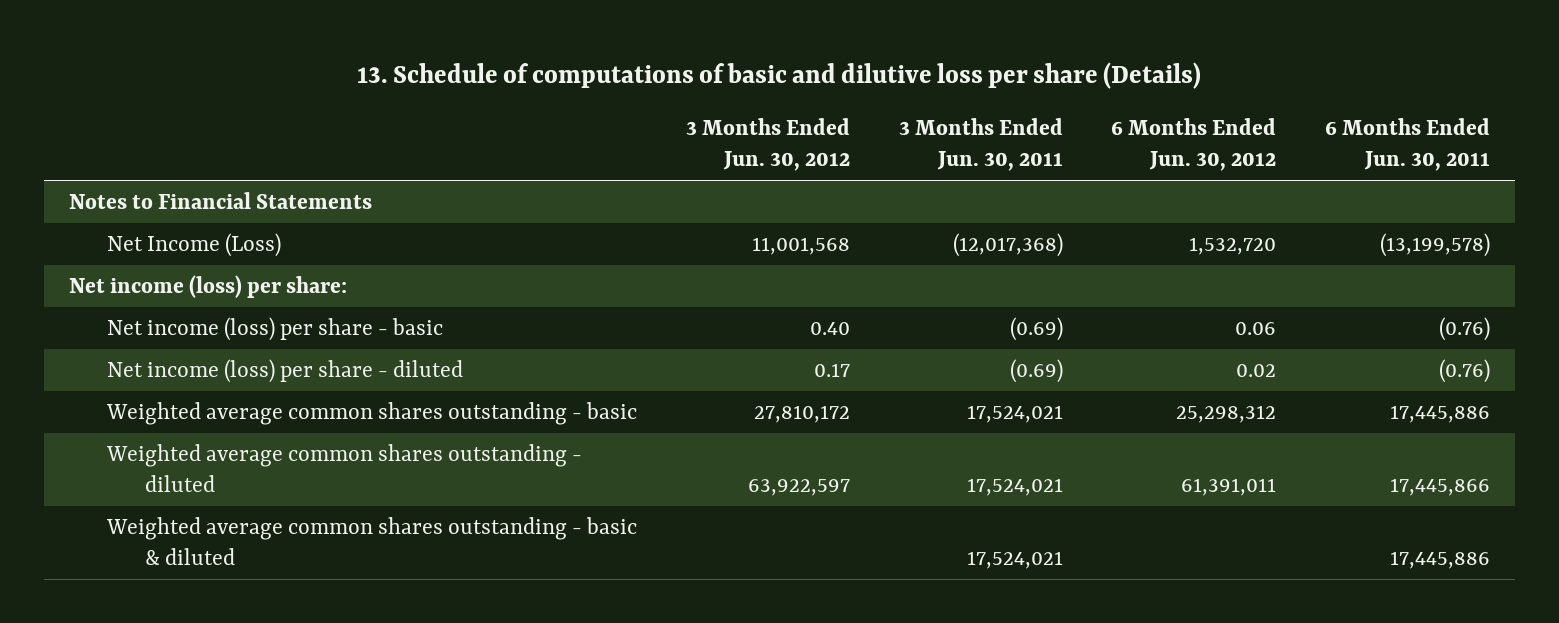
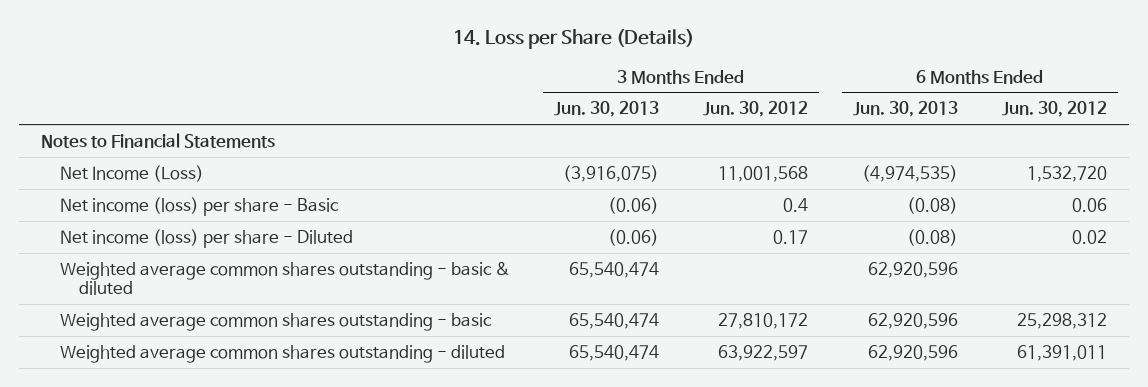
- 13. Schedule of computations of basic and dilutive loss per share (Details)
+ 14. Loss per Share (Details)
- | 3 Months Ended Jun. 30, 2012 | 3 Months Ended Jun. 30, 2011 | 6 Months Ended Jun. 30, 2012 | 6 Months Ended Jun. 30, 2011
+ | 3 Months Ended Jun. 30, 2013 | 3 Months Ended Jun. 30, 2012 | 6 Months Ended Jun. 30, 2013 | 6 Months Ended Jun. 30, 2012
- Net income (loss) per share:
- Net income (loss) per share - basic | 0.40 | (0.69) | 0.06 | (0.76)
- Net income (loss) per share - diluted | 0.17 | (0.69) | 0.02 | (0.76)
+ Net income (loss) per share - Basic | (0.06) | 0.4 | (0.08) | 0.06
+ Net income (loss) per share - Diluted | (0.06) | 0.17 | (0.08) | 0.02
moved up: Weighted average common shares outstanding - basic & diluted | 65,540,474 | | 62,920,596 |

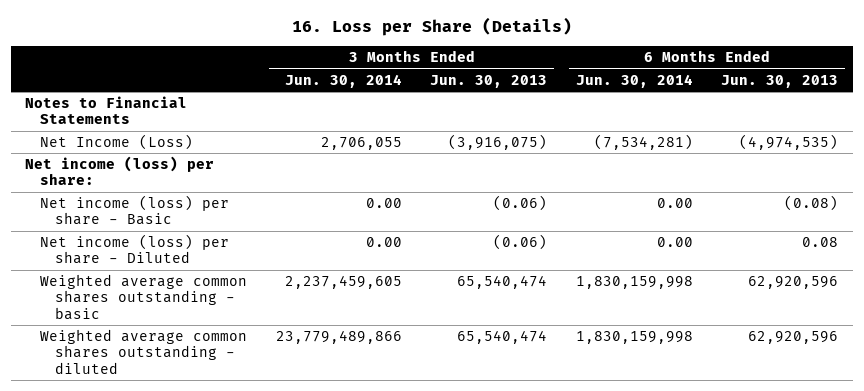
- 14. Loss per Share (Details)
+ 16. Loss per Share (Details)
- | 3 Months Ended Jun. 30, 2013 | 3 Months Ended Jun. 30, 2012 | 6 Months Ended Jun. 30, 2013 | 6 Months Ended Jun. 30, 2012
+ | 3 Months Ended Jun. 30, 2014 | 3 Months Ended Jun. 30, 2013 | 6 Months Ended Jun. 30, 2014 | 6 Months Ended Jun. 30, 2013
+ Net income (loss) per share:
- Net income (loss) per share - Diluted | (0.06) | 0.17 | (0.08) | 0.02
- Weighted average common shares outstanding - basic & diluted | 65,540,474 | | 62,920,596 |
+ Net income (loss) per share - Diluted | 0.00 | (0.06) | 0.00 | 0.08

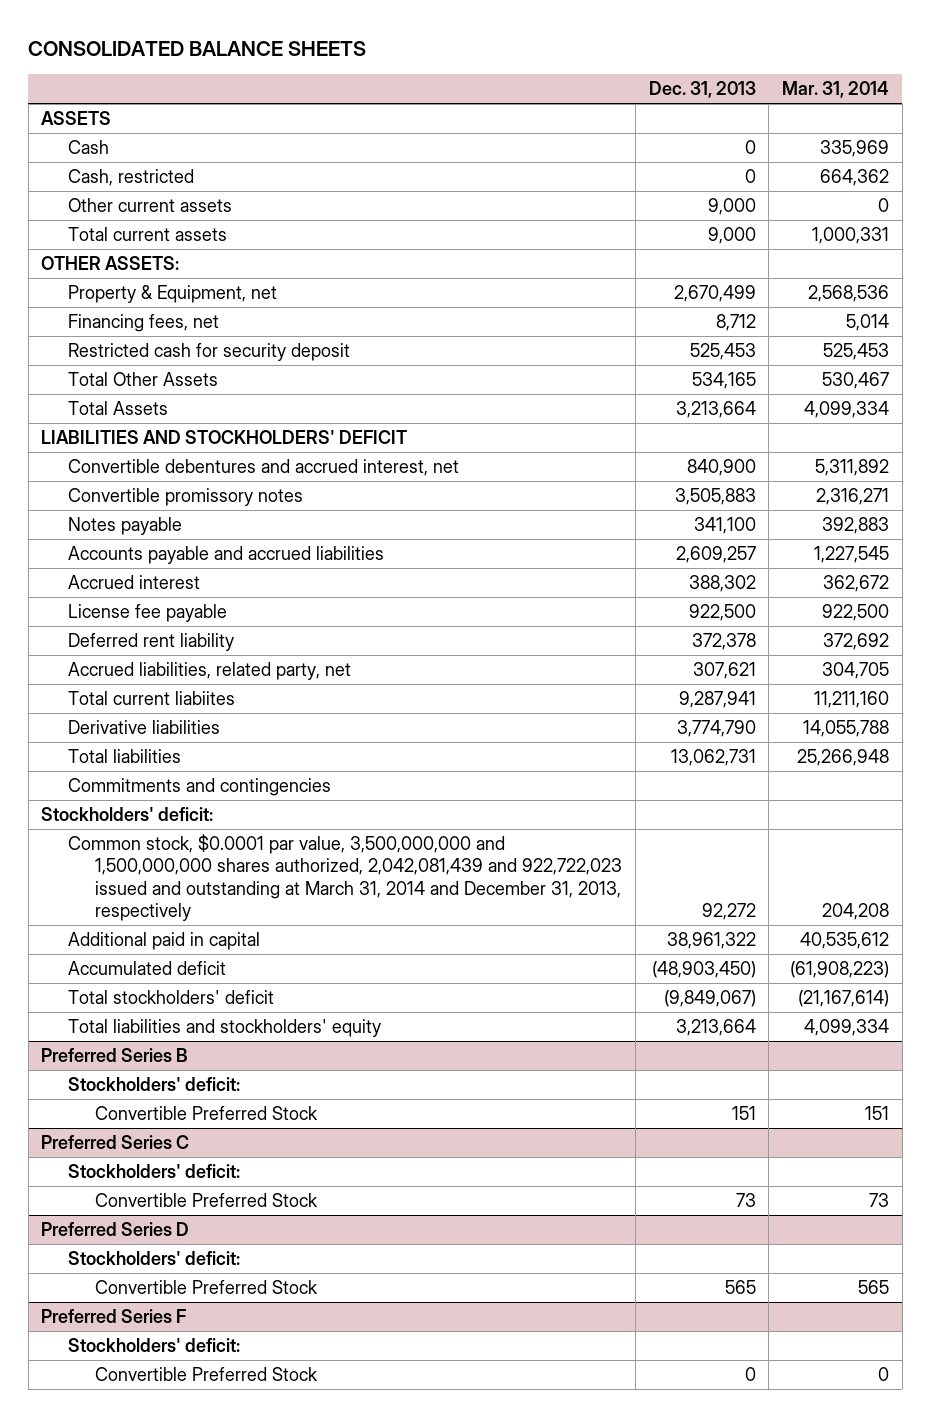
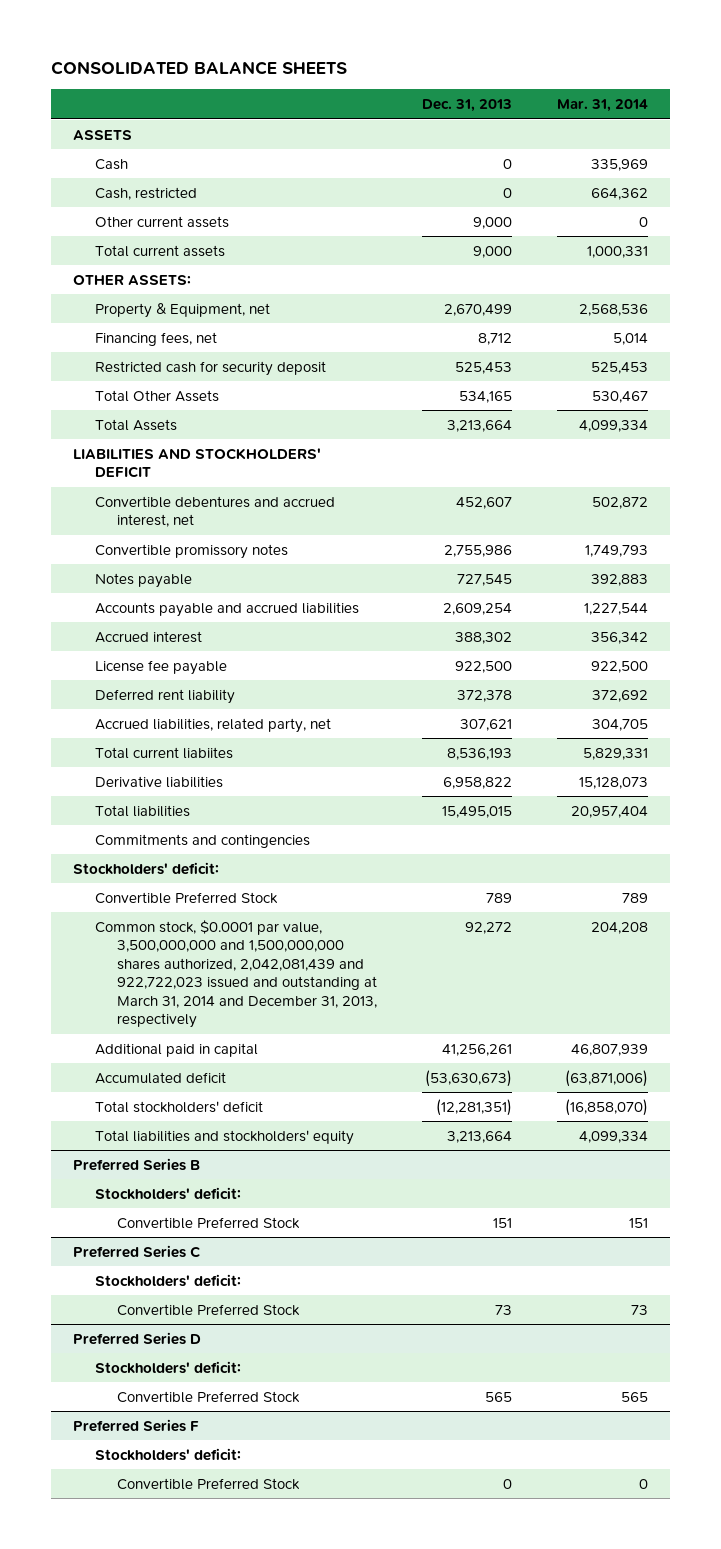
- Convertible debentures and accrued interest, net | 840,900 | 5,311,892
- Convertible promissory notes | 3,505,883 | 2,316,271
- Notes payable | 341,100 | 392,883
- Accounts payable and accrued liabilities | 2,609,257 | 1,227,545
- Accrued interest | 388,302 | 362,672
+ Convertible debentures and accrued interest, net | 452,607 | 502,872
+ Convertible promissory notes | 2,755,986 | 1,749,793
+ Notes payable | 727,545 | 392,883
+ Accounts payable and accrued liabilities | 2,609,254 | 1,227,544
+ Accrued interest | 388,302 | 356,342
- Total current liabiites | 9,287,941 | 11,211,160
- Derivative liabilities | 3,774,790 | 14,055,788
- Total liabilities | 13,062,731 | 25,266,948
+ Total current liabiites | 8,536,193 | 5,829,331
+ Derivative liabilities | 6,958,822 | 15,128,073
+ Total liabilities | 15,495,015 | 20,957,404
+ Convertible Preferred Stock | 789 | 789
- Additional paid in capital | 38,961,322 | 40,535,612
- Accumulated deficit | (48,903,450) | (61,908,223)
- Total stockholders' deficit | (9,849,067) | (21,167,614)
+ Additional paid in capital | 41,256,261 | 46,807,939
+ Accumulated deficit | (53,630,673) | (63,871,006)
+ Total stockholders' deficit | (12,281,351) | (16,858,070)

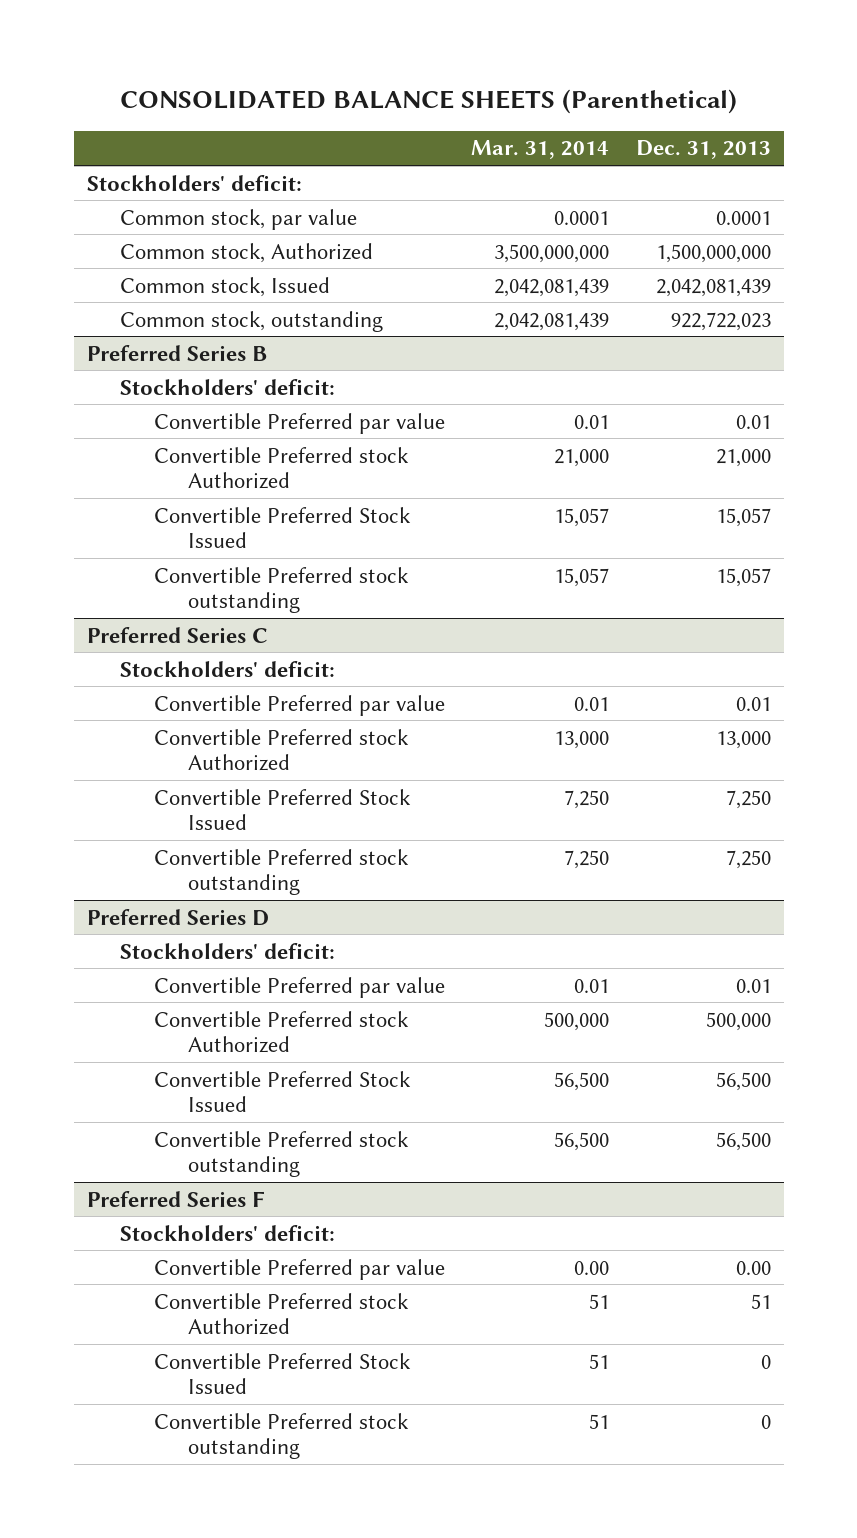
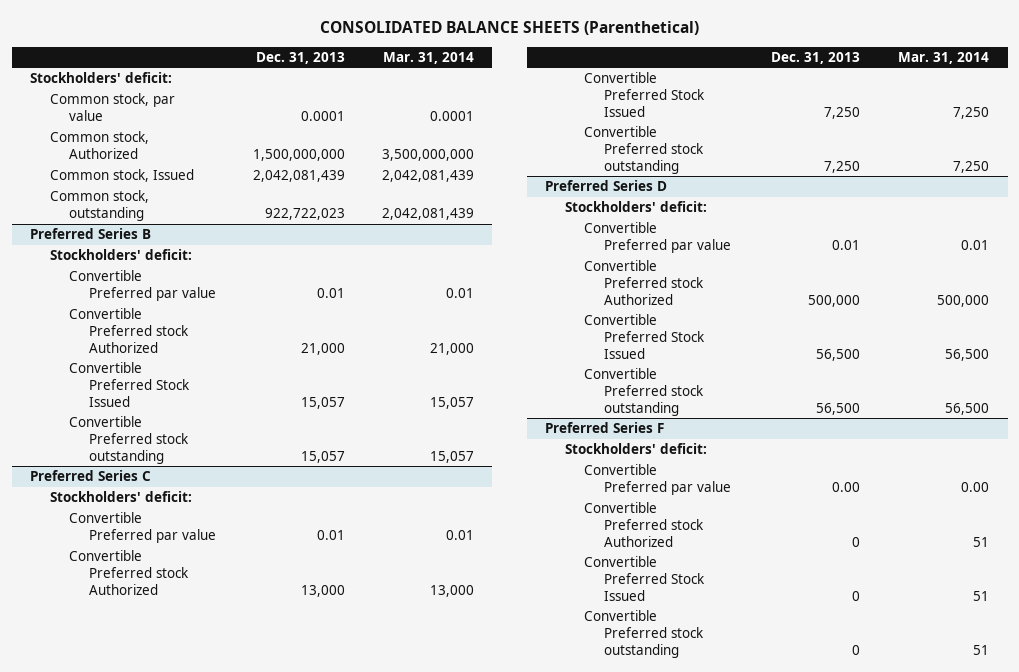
- | Mar. 31, 2014 | Dec. 31, 2013
+ | Dec. 31, 2013 | Mar. 31, 2014
@ Preferred Series F
- Convertible Preferred stock Authorized | 51 | 51
+ Convertible Preferred stock Authorized | 0 | 51

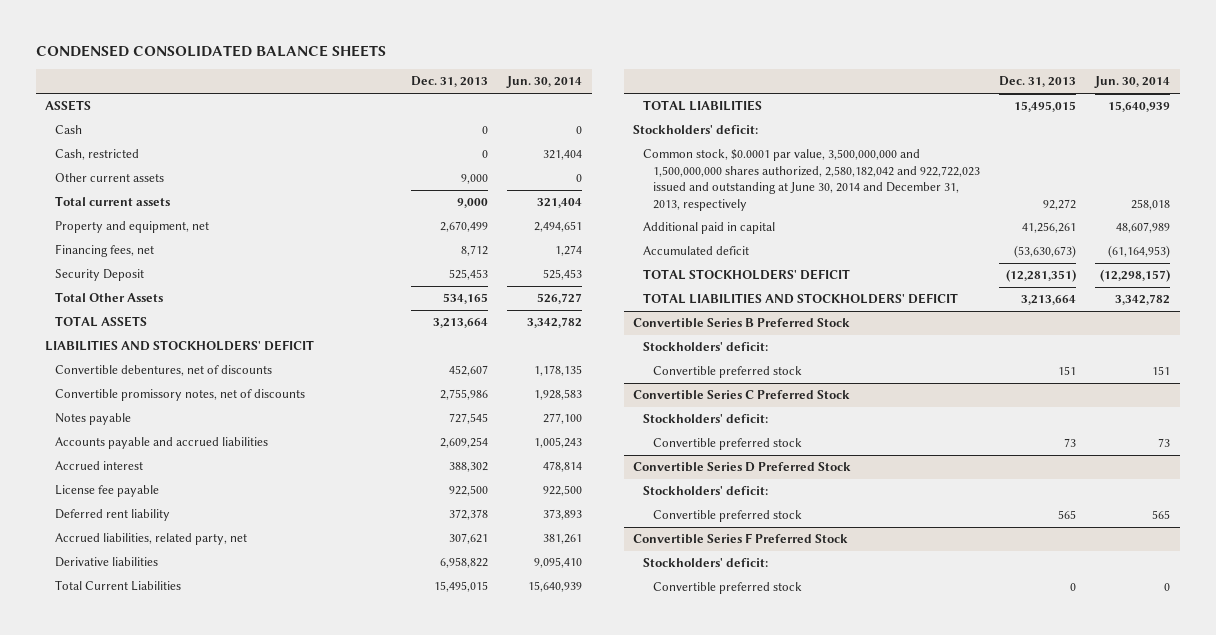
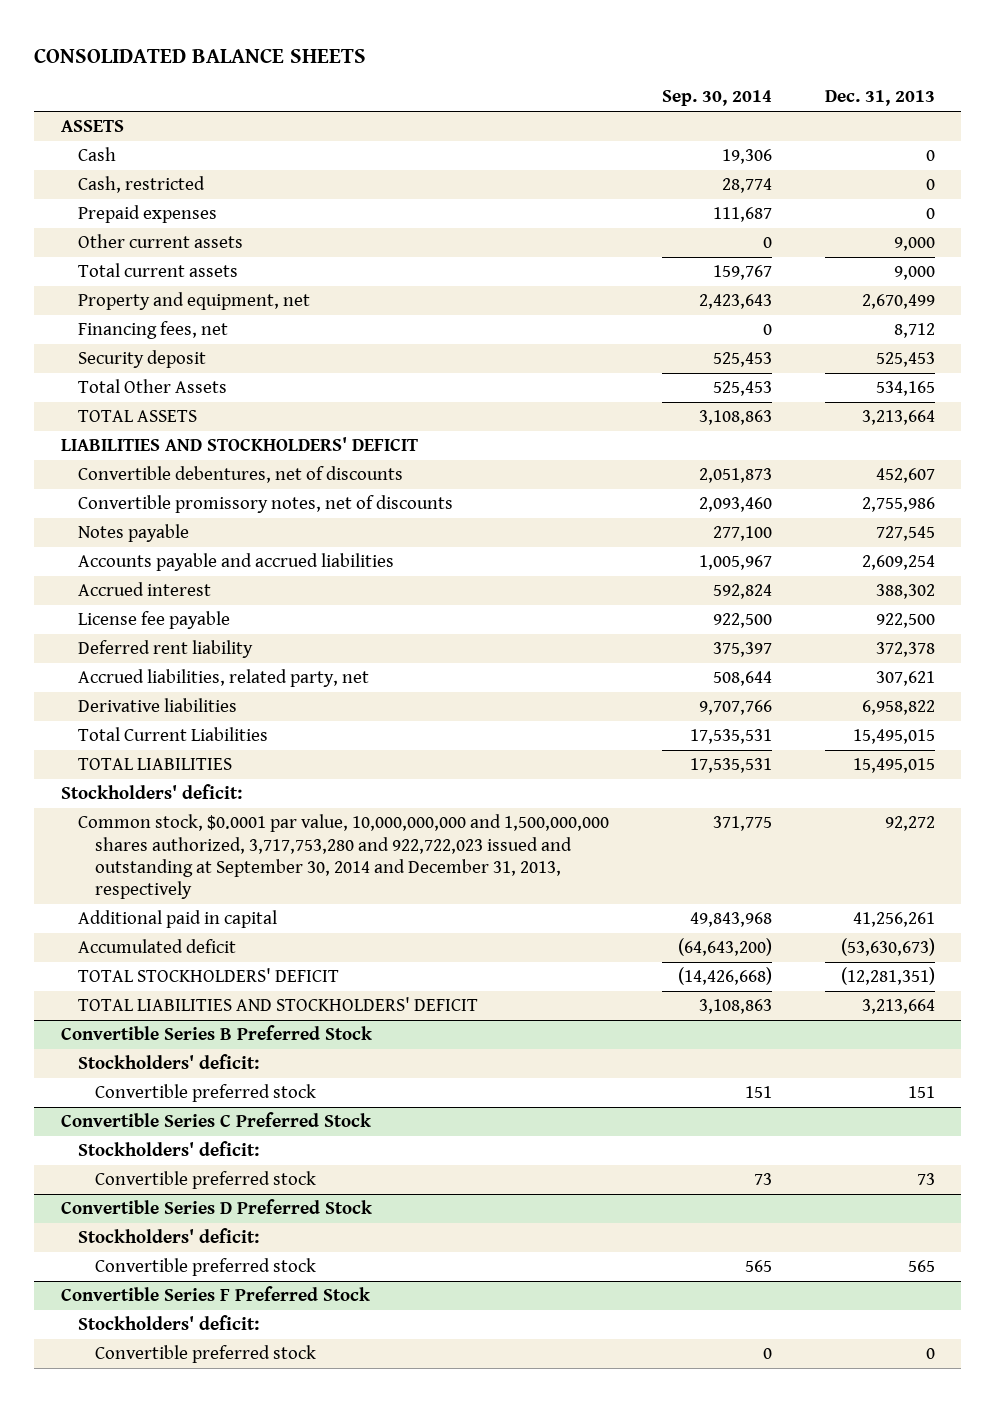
- CONDENSED CONSOLIDATED BALANCE SHEETS
+ CONSOLIDATED BALANCE SHEETS
- | Dec. 31, 2013 | Jun. 30, 2014
+ | Sep. 30, 2014 | Dec. 31, 2013
+ Prepaid expenses | 111,687 | 0
- Security Deposit | 525,453 | 525,453
+ Security deposit | 525,453 | 525,453
- Common stock, $0.0001 par value, 3,500,000,000 and 1,500,000,000 shares authorized, 2,580,182,042 and 922,722,023 issued and outstanding at June 30, 2014 and December 31, 2013, respectively | 92,272 | 258,018
+ Common stock, $0.0001 par value, 10,000,000,000 and 1,500,000,000 shares authorized, 3,717,753,280 and 922,722,023 issued and outstanding at September 30, 2014 and December 31, 2013, respectively | 371,775 | 92,272

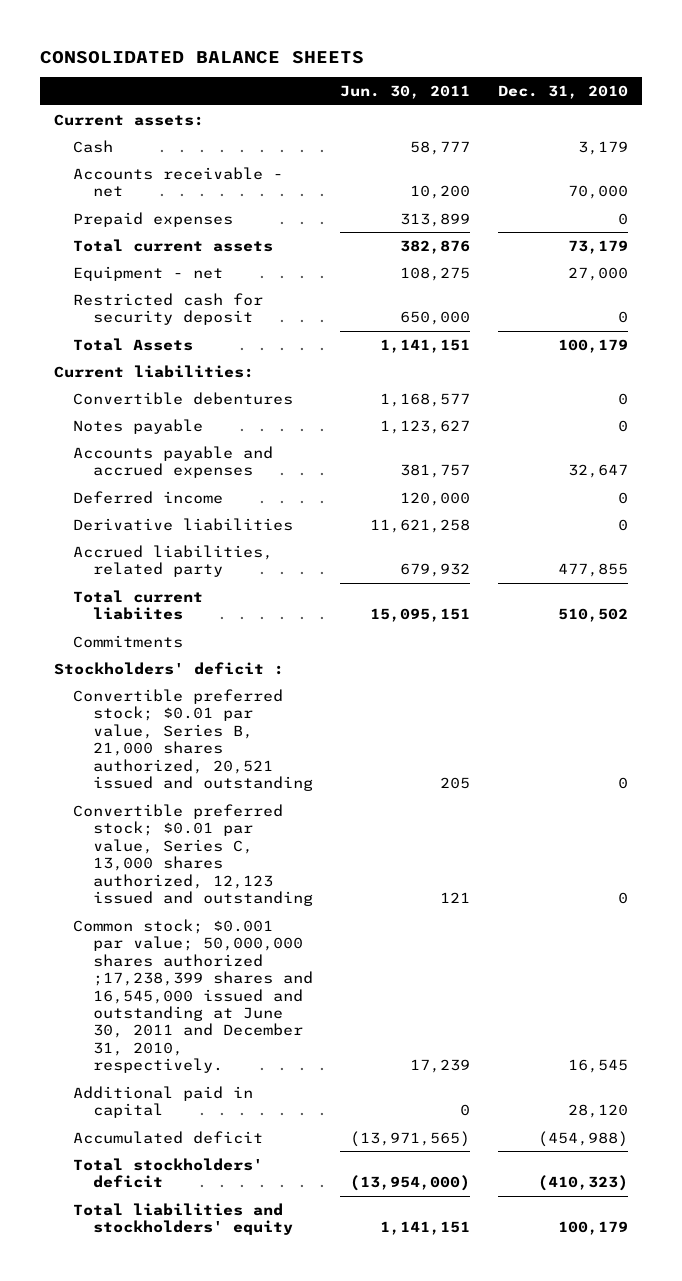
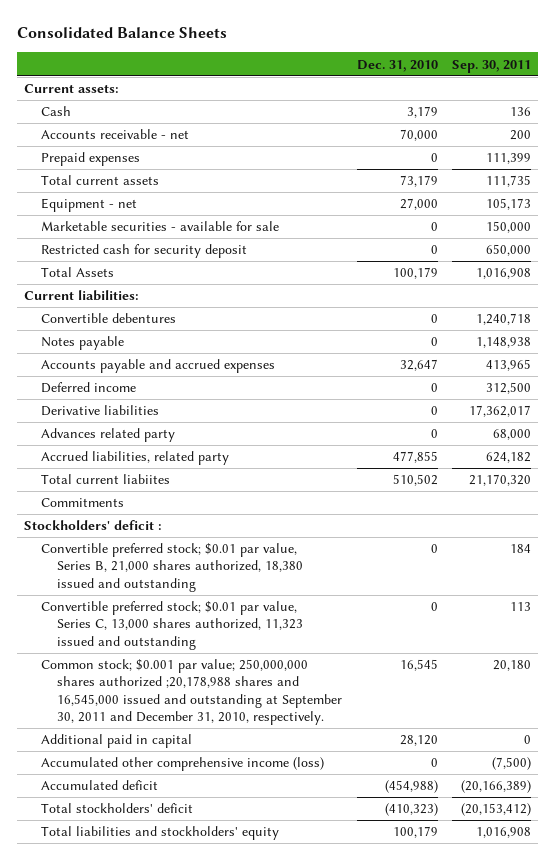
- CONSOLIDATED BALANCE SHEETS
+ Consolidated Balance Sheets
- | Jun. 30, 2011 | Dec. 31, 2010
+ | Dec. 31, 2010 | Sep. 30, 2011
+ Marketable securities - available for sale | 0 | 150,000
+ Advances related party | 0 | 68,000
- Convertible preferred stock; $0.01 par value, Series B, 21,000 shares authorized, 20,521 issued and outstanding | 205 | 0
- Convertible preferred stock; $0.01 par value, Series C, 13,000 shares authorized, 12,123 issued and outstanding | 121 | 0
- Common stock; $0.001 par value; 50,000,000 shares authorized ;17,238,399 shares and 16,545,000 issued and outstanding at June 30, 2011 and December 31, 2010, respectively. | 17,239 | 16,545
+ Convertible preferred stock; $0.01 par value, Series B, 21,000 shares authorized, 18,380 issued and outstanding | 0 | 184
+ Convertible preferred stock; $0.01 par value, Series C, 13,000 shares authorized, 11,323 issued and outstanding | 0 | 113
+ Common stock; $0.001 par value; 250,000,000 shares authorized ;20,178,988 shares and 16,545,000 issued and outstanding at September 30, 2011 and December 31, 2010, respectively. | 16,545 | 20,180
+ Accumulated other comprehensive income (loss) | 0 | (7,500)

